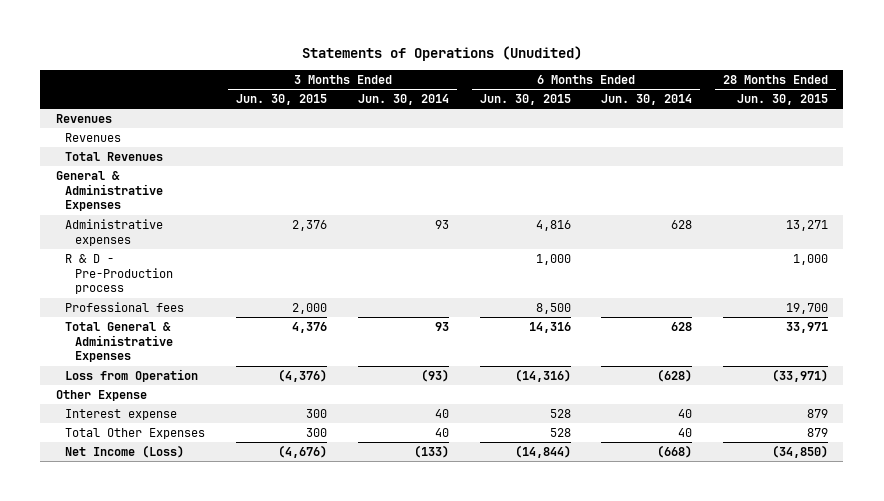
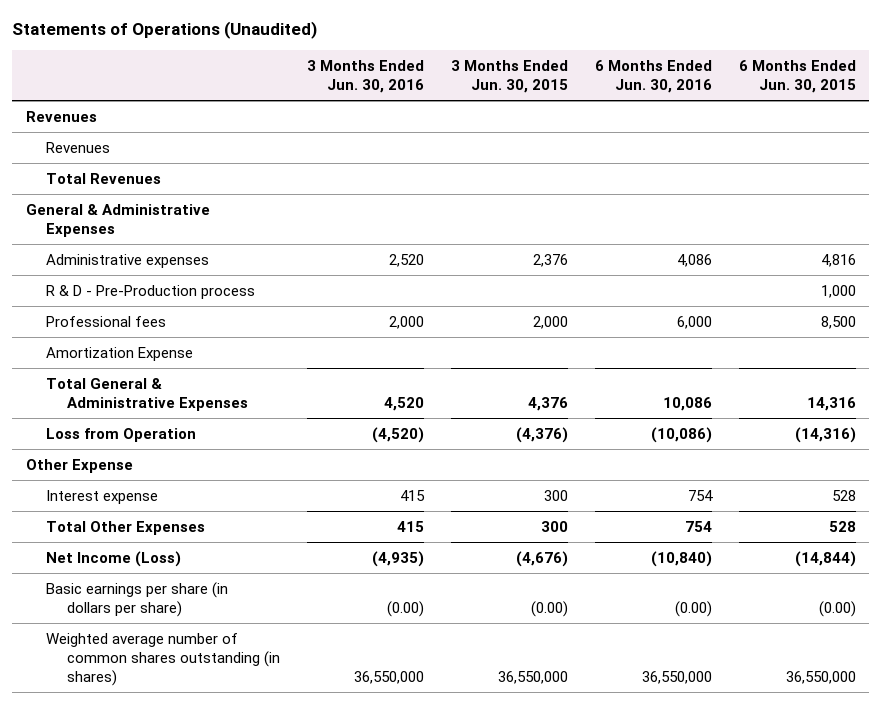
- Statements of Operations (Unudited)
+ Statements of Operations (Unaudited)
- | 3 Months Ended Jun. 30, 2015 | 3 Months Ended Jun. 30, 2014 | 6 Months Ended Jun. 30, 2015 | 6 Months Ended Jun. 30, 2014 | 28 Months Ended Jun. 30, 2015
+ | 3 Months Ended Jun. 30, 2016 | 3 Months Ended Jun. 30, 2015 | 6 Months Ended Jun. 30, 2016 | 6 Months Ended Jun. 30, 2015
+ Amortization Expense
+ Basic earnings per share (in dollars per share) | (0.00) | (0.00) | (0.00) | (0.00)
+ Weighted average number of common shares outstanding (in shares) | 36,550,000 | 36,550,000 | 36,550,000 | 36,550,000

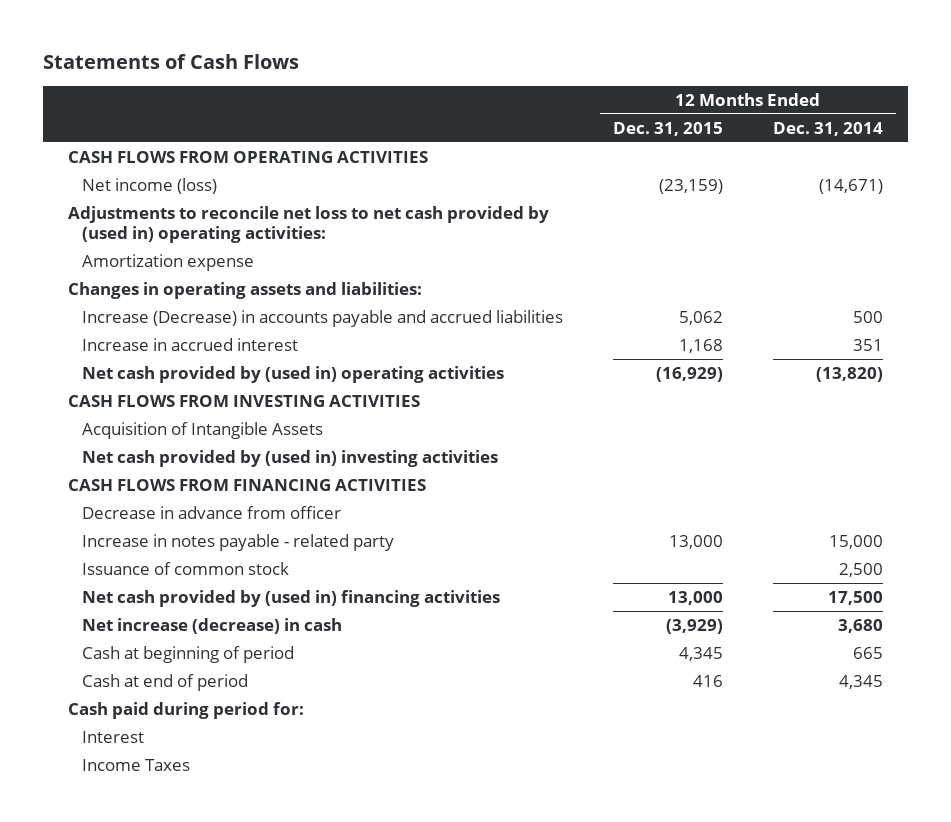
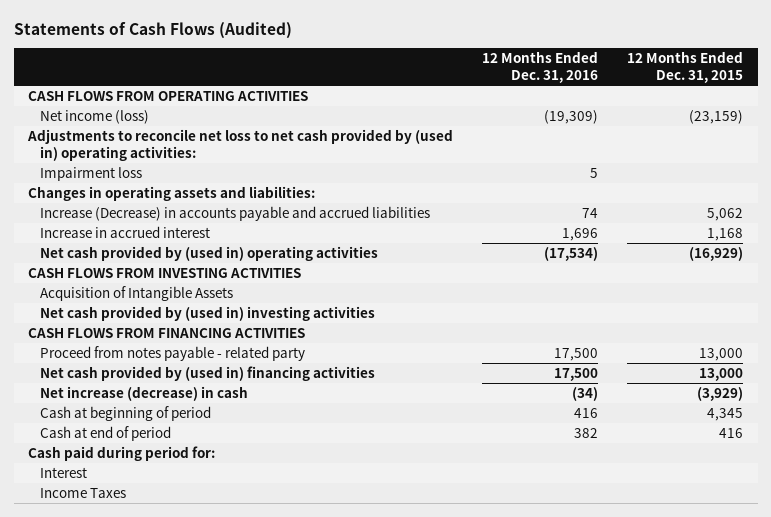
- Statements of Cash Flows
+ Statements of Cash Flows (Audited)
- | 12 Months Ended Dec. 31, 2015 | 12 Months Ended Dec. 31, 2014
+ | 12 Months Ended Dec. 31, 2016 | 12 Months Ended Dec. 31, 2015
- Amortization expense
+ Impairment loss | 5 |
- Decrease in advance from officer
- Increase in notes payable - related party | 13,000 | 15,000
- Issuance of common stock | | 2,500
+ Proceed from notes payable - related party | 17,500 | 13,000

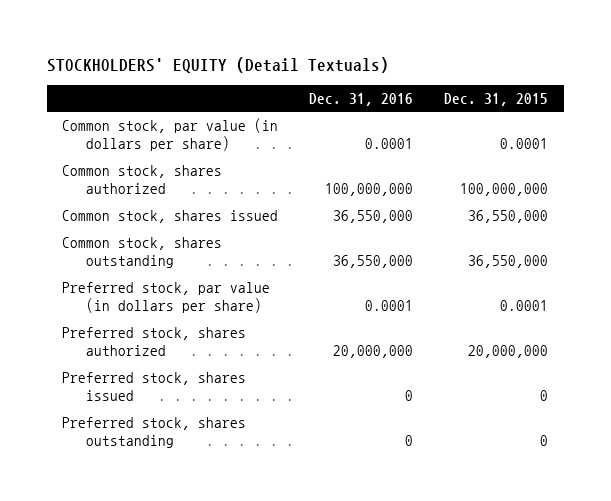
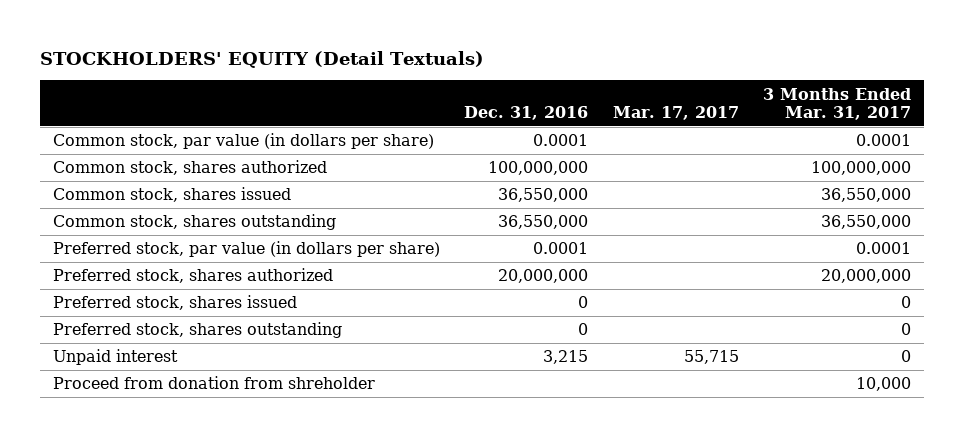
- | Dec. 31, 2016 | Dec. 31, 2015
+ | Dec. 31, 2016 | Mar. 17, 2017 | 3 Months Ended Mar. 31, 2017
+ Unpaid interest | 3,215 | 55,715 | 0
+ Proceed from donation from shreholder | | | 10,000

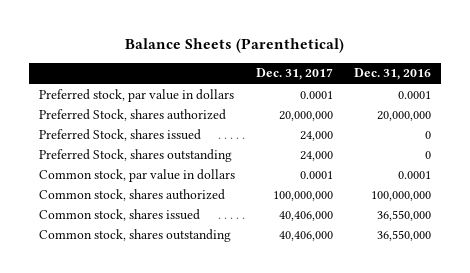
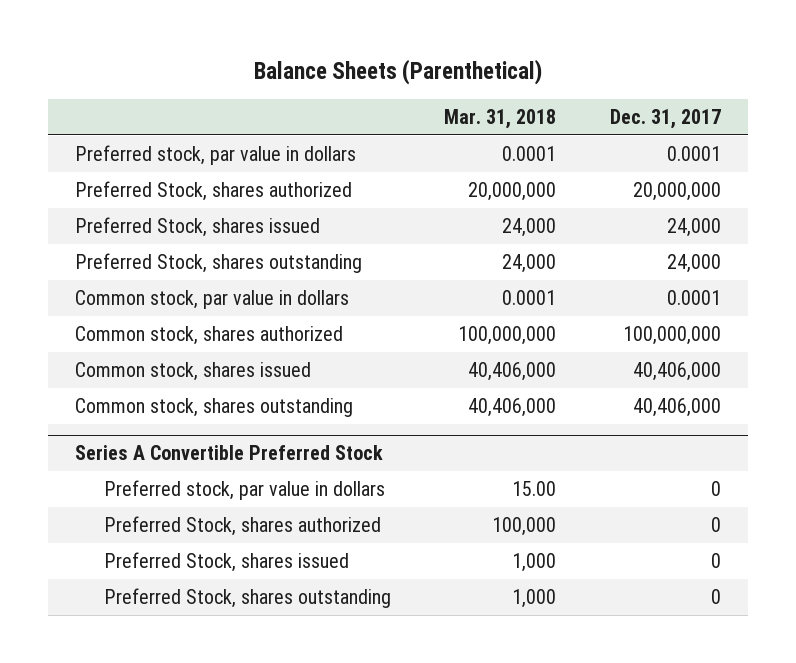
- | Dec. 31, 2017 | Dec. 31, 2016
+ | Mar. 31, 2018 | Dec. 31, 2017
+ Series A Convertible Preferred Stock
+ Preferred stock, par value in dollars | 15.00 | 0
+ Preferred Stock, shares authorized | 100,000 | 0
+ Preferred Stock, shares issued | 1,000 | 0
+ Preferred Stock, shares outstanding | 1,000 | 0

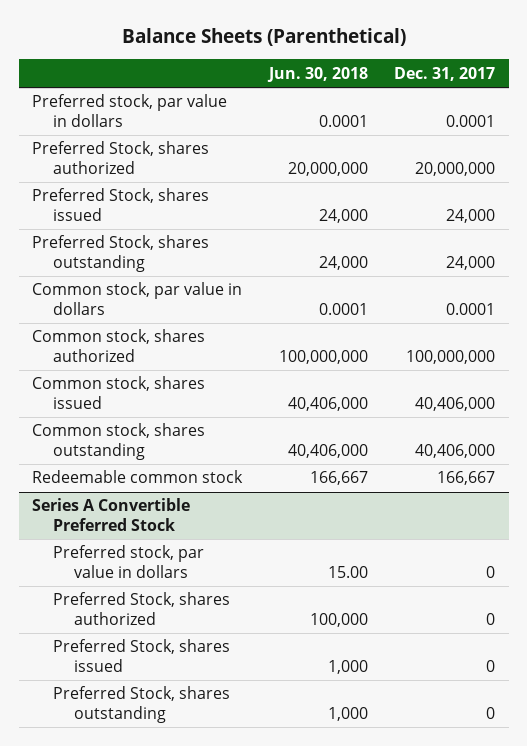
- | Mar. 31, 2018 | Dec. 31, 2017
+ | Jun. 30, 2018 | Dec. 31, 2017
+ Redeemable common stock | 166,667 | 166,667

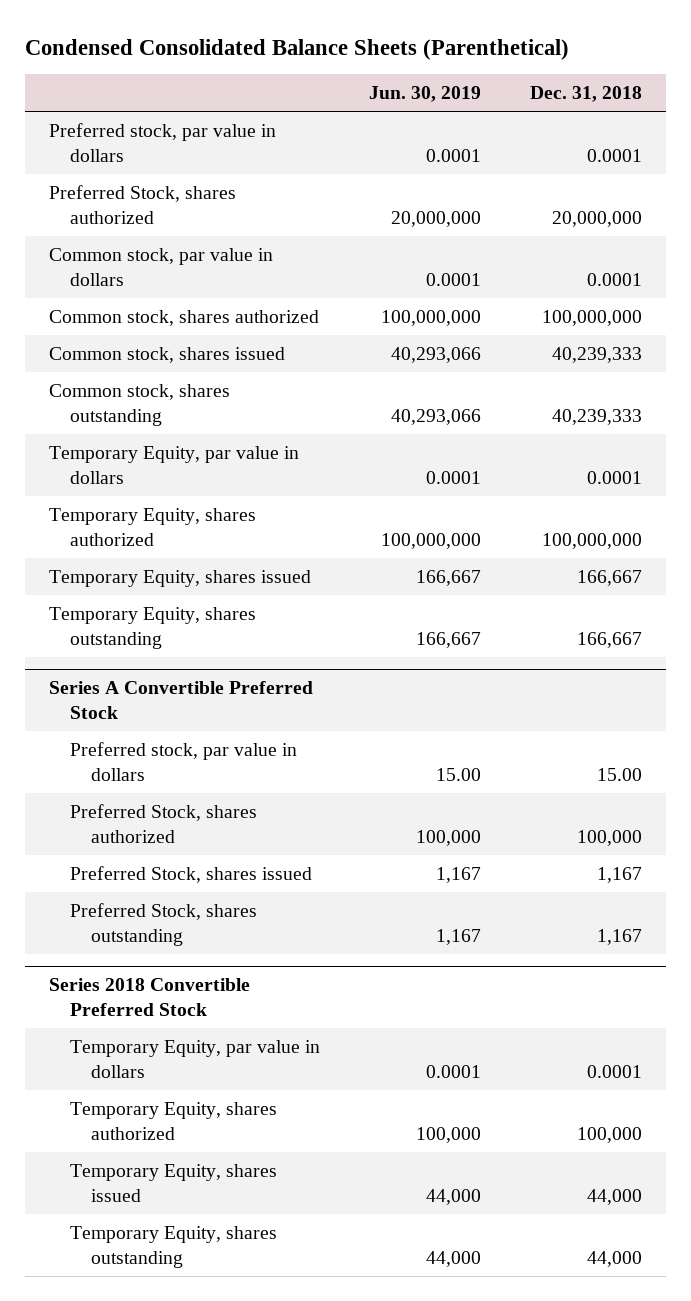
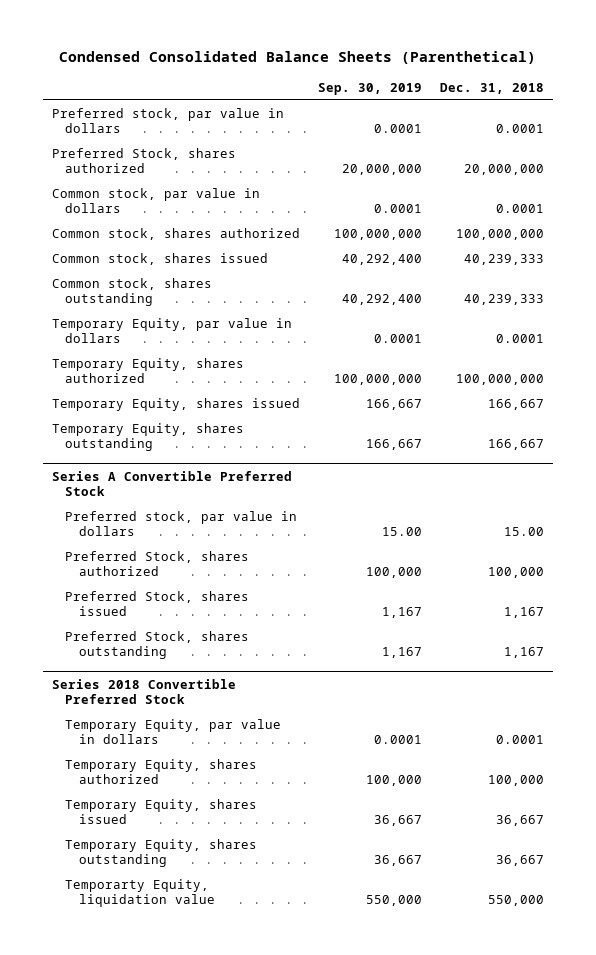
- | Jun. 30, 2019 | Dec. 31, 2018
+ | Sep. 30, 2019 | Dec. 31, 2018
@ Series 2018 Convertible Preferred Stock
- Temporary Equity, shares issued | 44,000 | 44,000
- Temporary Equity, shares outstanding | 44,000 | 44,000
+ Temporary Equity, shares issued | 36,667 | 36,667
+ Temporary Equity, shares outstanding | 36,667 | 36,667
+ Temporarty Equity, liquidation value | 550,000 | 550,000

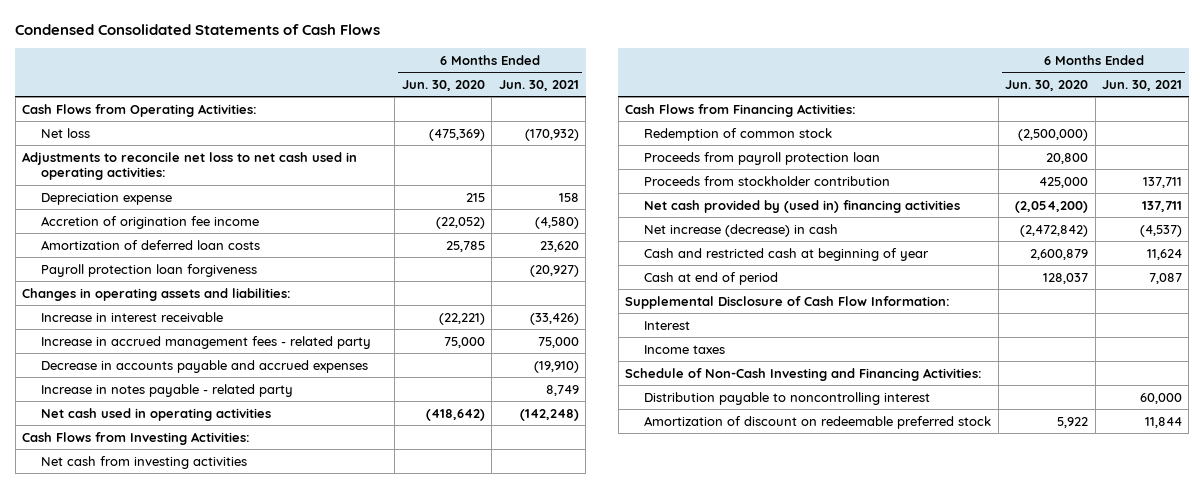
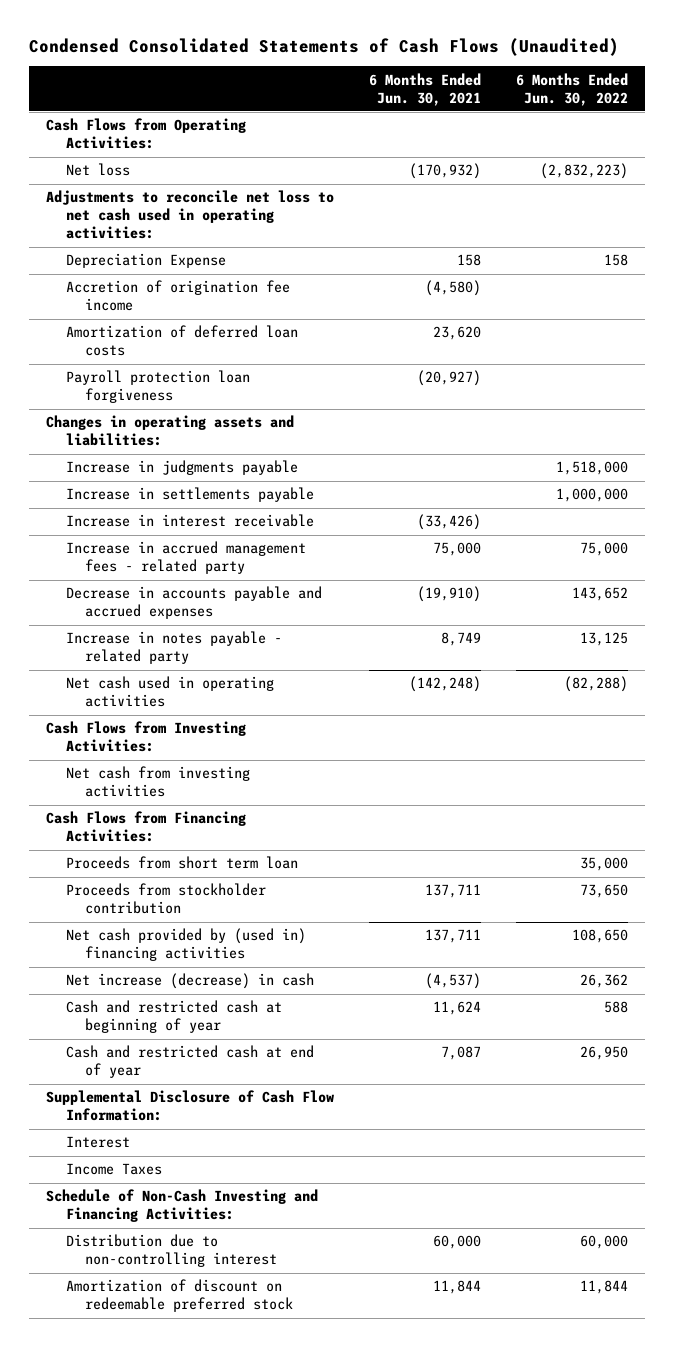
- Condensed Consolidated Statements of Cash Flows
+ Condensed Consolidated Statements of Cash Flows (Unaudited)
- | 6 Months Ended Jun. 30, 2020 | 6 Months Ended Jun. 30, 2021
+ | 6 Months Ended Jun. 30, 2021 | 6 Months Ended Jun. 30, 2022
- Depreciation expense | 215 | 158
+ Depreciation Expense | 158 | 158
+ Increase in judgments payable | | 1,518,000
+ Increase in settlements payable | | 1,000,000
- Redemption of common stock | (2,500,000) |
- Proceeds from payroll protection loan | 20,800 |
+ Proceeds from short term loan | | 35,000
- Cash at end of period | 128,037 | 7,087
+ Cash and restricted cash at end of year | 7,087 | 26,950
- Income taxes
+ Income Taxes
- Distribution payable to noncontrolling interest | | 60,000
+ Distribution due to non-controlling interest | 60,000 | 60,000

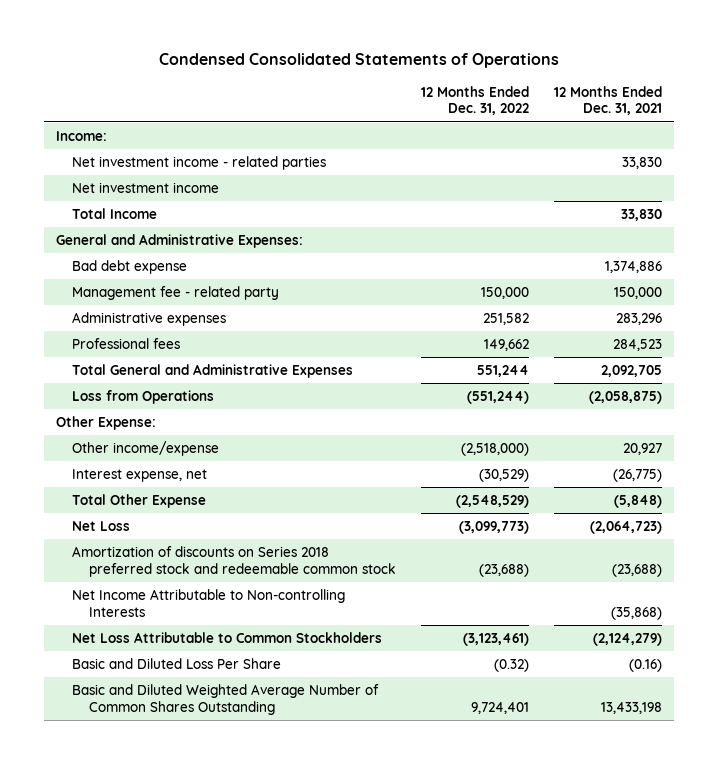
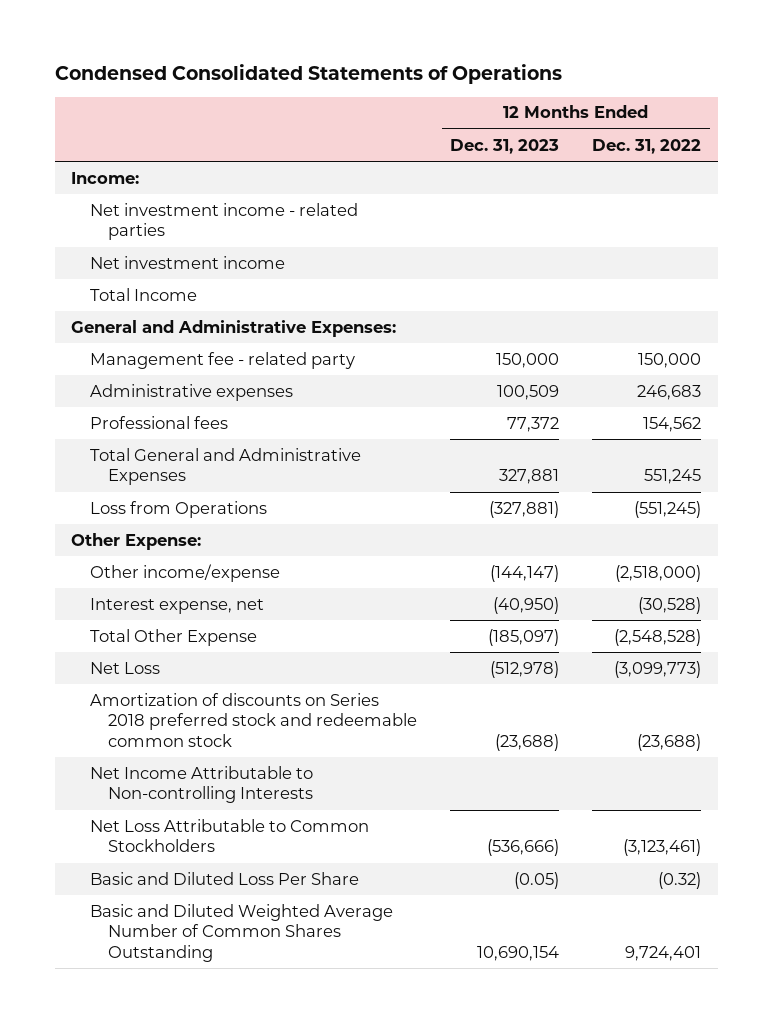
- | 12 Months Ended Dec. 31, 2022 | 12 Months Ended Dec. 31, 2021
+ | 12 Months Ended Dec. 31, 2023 | 12 Months Ended Dec. 31, 2022
- Bad debt expense | | 1,374,886
- Administrative expenses | 251,582 | 283,296
- Professional fees | 149,662 | 284,523
- Total General and Administrative Expenses | 551,244 | 2,092,705
- Loss from Operations | (551,244) | (2,058,875)
+ Administrative expenses | 100,509 | 246,683
+ Professional fees | 77,372 | 154,562
+ Total General and Administrative Expenses | 327,881 | 551,245
+ Loss from Operations | (327,881) | (551,245)
- Interest expense, net | (30,529) | (26,775)
- Total Other Expense | (2,548,529) | (5,848)
+ Interest expense, net | (40,950) | (30,528)
+ Total Other Expense | (185,097) | (2,548,528)

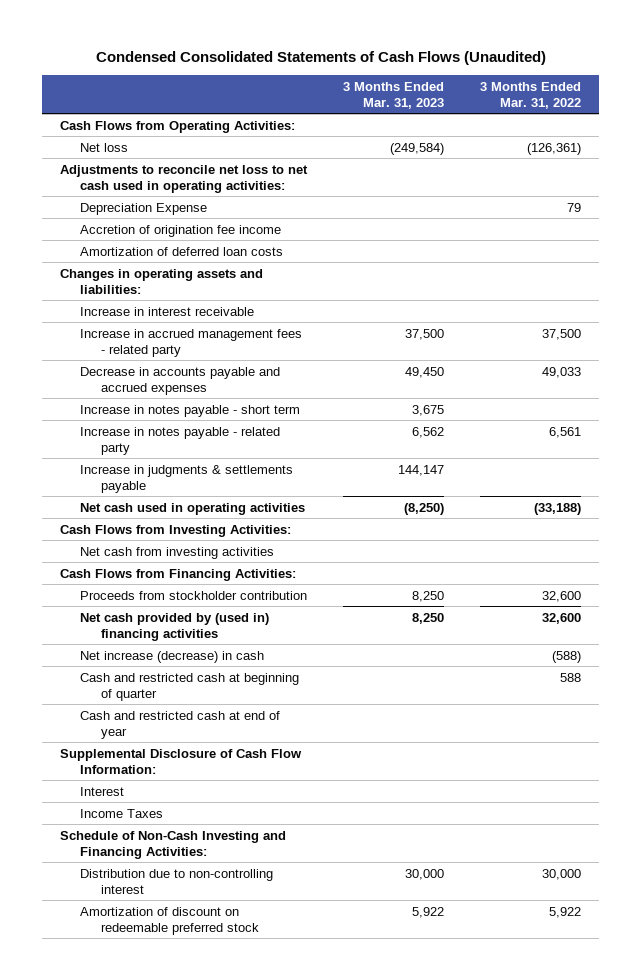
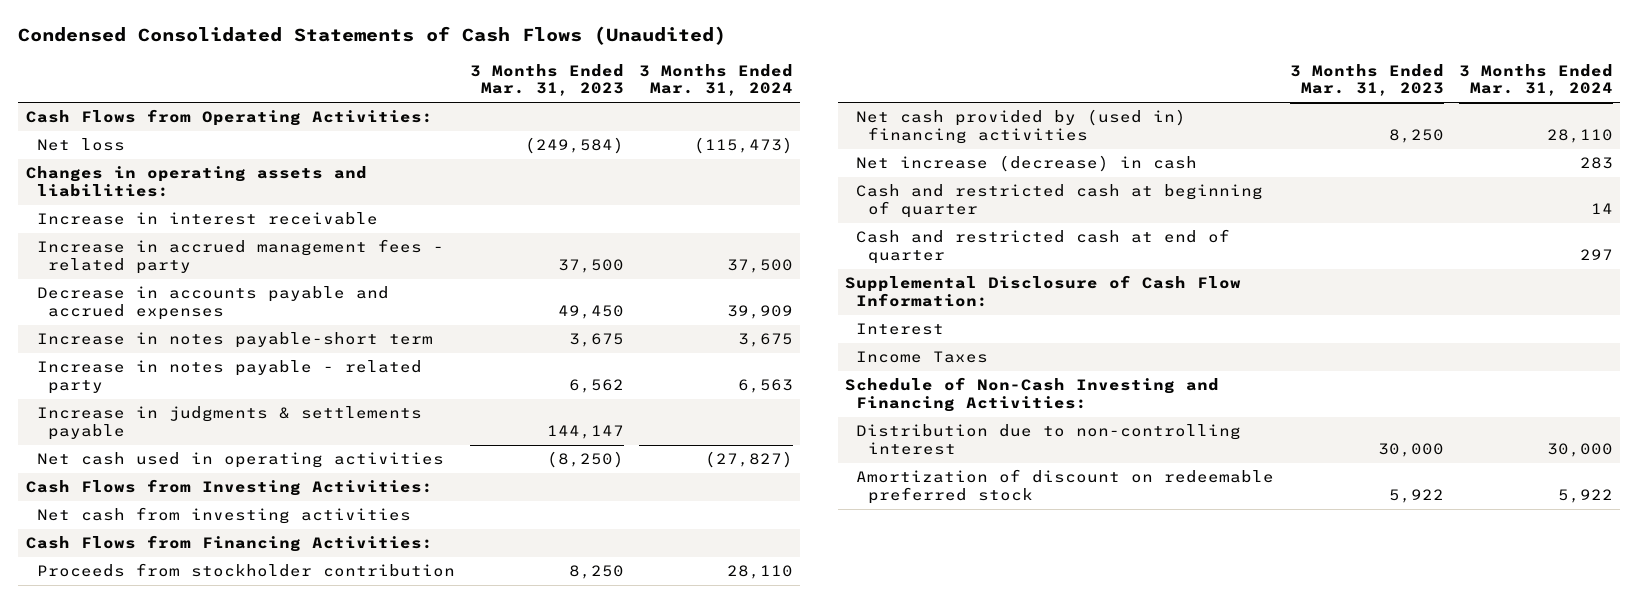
- | 3 Months Ended Mar. 31, 2023 | 3 Months Ended Mar. 31, 2022
+ | 3 Months Ended Mar. 31, 2023 | 3 Months Ended Mar. 31, 2024
- Adjustments to reconcile net loss to net cash used in operating activities:
- Depreciation Expense | | 79
- Accretion of origination fee income
- Amortization of deferred loan costs
- Increase in notes payable - short term | 3,675 |
+ Increase in notes payable-short term | 3,675 | 3,675
- Cash and restricted cash at end of year
+ Cash and restricted cash at end of quarter | | 297

